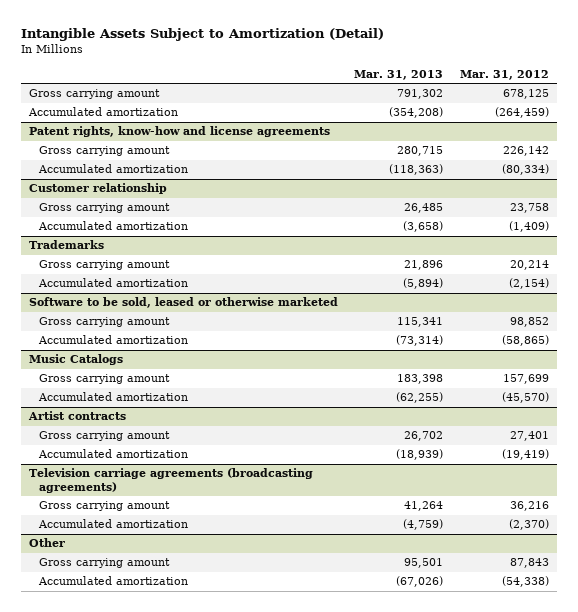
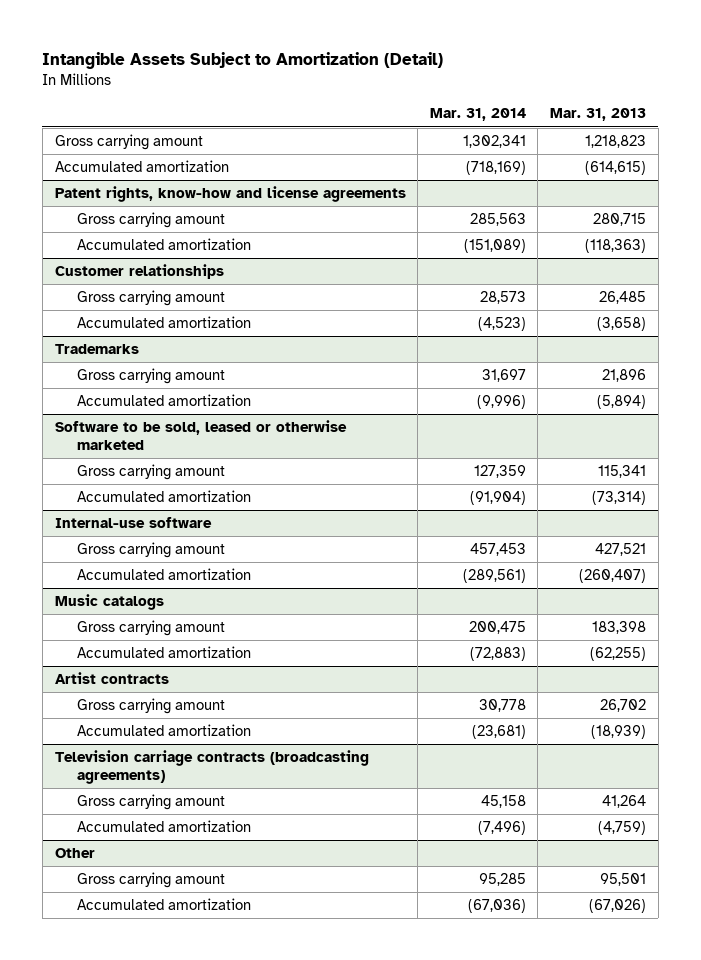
- | Mar. 31, 2013 | Mar. 31, 2012
+ | Mar. 31, 2014 | Mar. 31, 2013
- Gross carrying amount | 791,302 | 678,125
- Accumulated amortization | (354,208) | (264,459)
+ Gross carrying amount | 1,302,341 | 1,218,823
+ Accumulated amortization | (718,169) | (614,615)
- Customer relationship
+ Customer relationships
- Music Catalogs
+ Internal-use software
+ Gross carrying amount | 457,453 | 427,521
+ Accumulated amortization | (289,561) | (260,407)
+ Music catalogs
- Television carriage agreements (broadcasting agreements)
+ Television carriage contracts (broadcasting agreements)

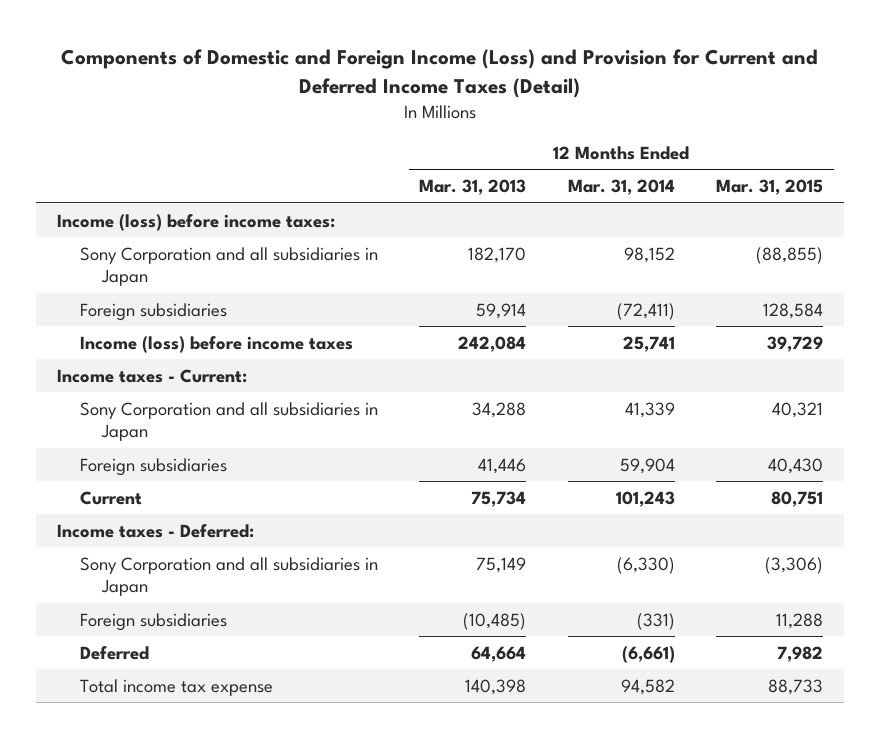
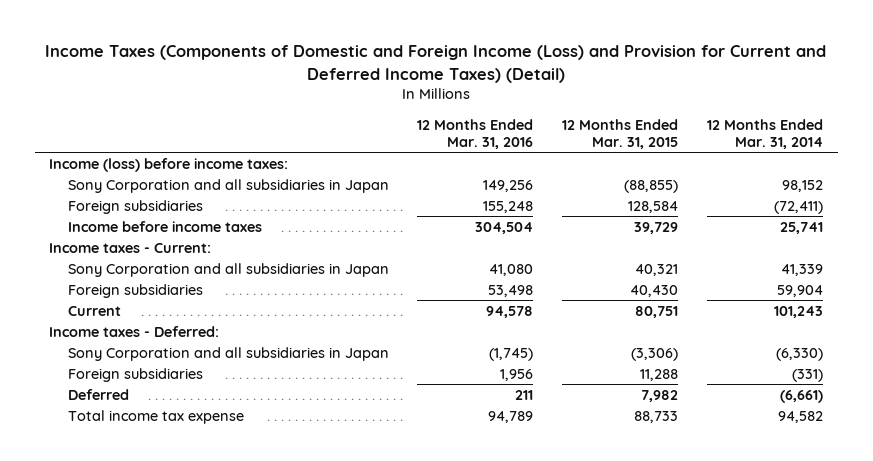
- Components of Domestic and Foreign Income (Loss) and Provision for Current and Deferred Income Taxes (Detail)
+ Income Taxes (Components of Domestic and Foreign Income (Loss) and Provision for Current and Deferred Income Taxes) (Detail)
- | 12 Months Ended Mar. 31, 2013 | 12 Months Ended Mar. 31, 2014 | 12 Months Ended Mar. 31, 2015
+ | 12 Months Ended Mar. 31, 2016 | 12 Months Ended Mar. 31, 2015 | 12 Months Ended Mar. 31, 2014
- Income (loss) before income taxes | 242,084 | 25,741 | 39,729
+ Income before income taxes | 304,504 | 39,729 | 25,741

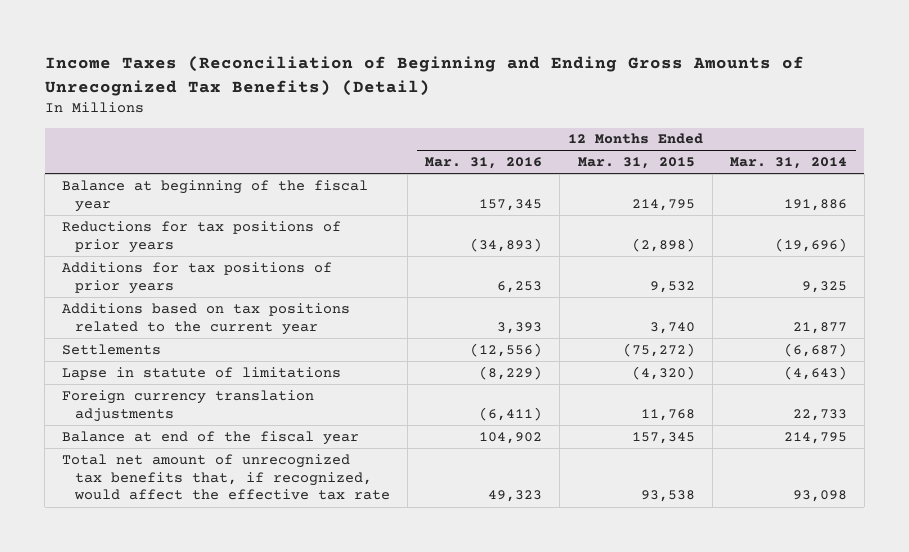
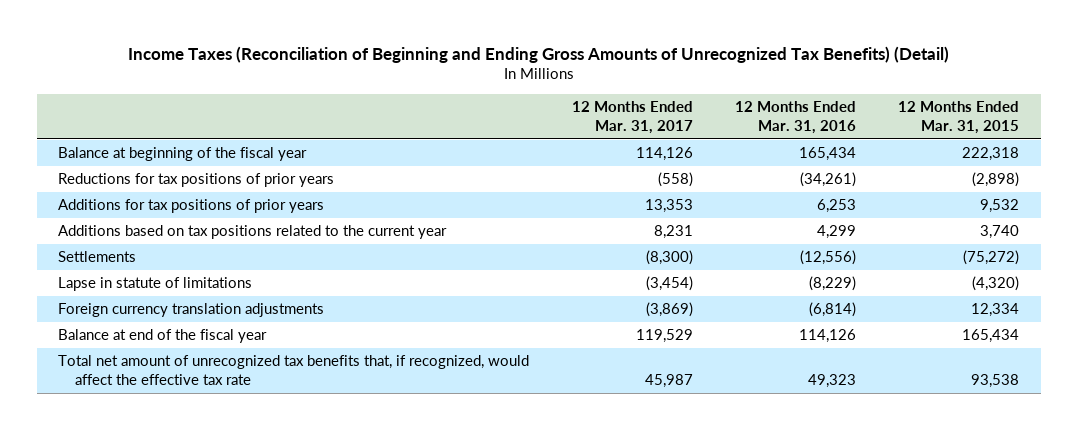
- | 12 Months Ended Mar. 31, 2016 | 12 Months Ended Mar. 31, 2015 | 12 Months Ended Mar. 31, 2014
+ | 12 Months Ended Mar. 31, 2017 | 12 Months Ended Mar. 31, 2016 | 12 Months Ended Mar. 31, 2015
- Balance at beginning of the fiscal year | 157,345 | 214,795 | 191,886
- Reductions for tax positions of prior years | (34,893) | (2,898) | (19,696)
+ Balance at beginning of the fiscal year | 114,126 | 165,434 | 222,318
+ Reductions for tax positions of prior years | (558) | (34,261) | (2,898)
- Additions based on tax positions related to the current year | 3,393 | 3,740 | 21,877
+ Additions based on tax positions related to the current year | 8,231 | 4,299 | 3,740
- Foreign currency translation adjustments | (6,411) | 11,768 | 22,733
- Balance at end of the fiscal year | 104,902 | 157,345 | 214,795
+ Foreign currency translation adjustments | (3,869) | (6,814) | 12,334
+ Balance at end of the fiscal year | 119,529 | 114,126 | 165,434

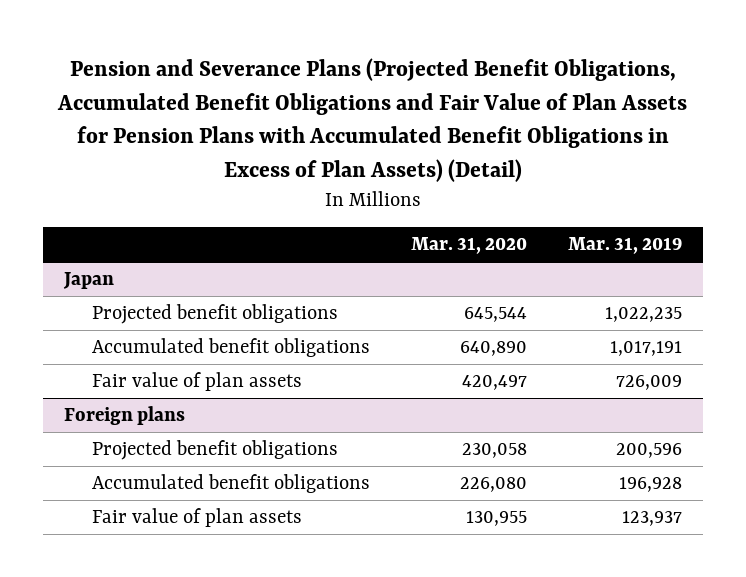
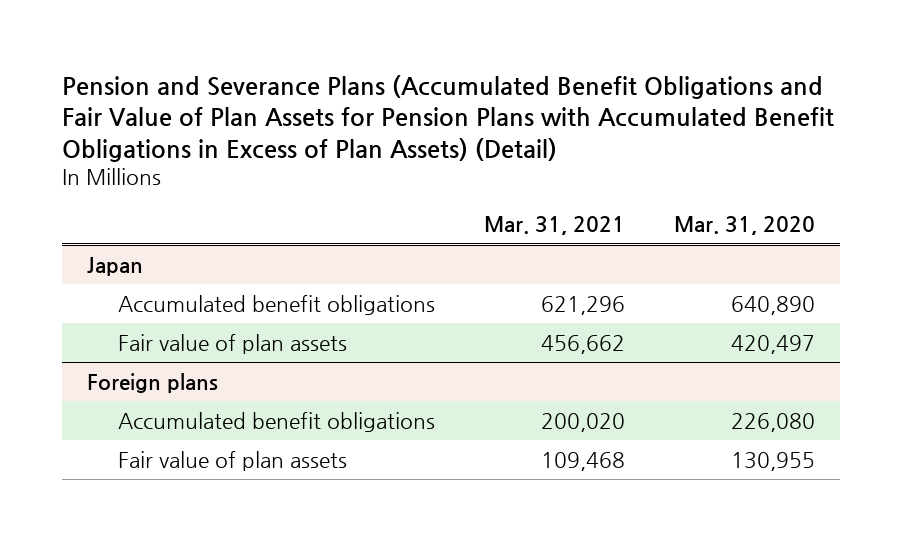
- Pension and Severance Plans (Projected Benefit Obligations, Accumulated Benefit Obligations and Fair Value of Plan Assets for Pension Plans with Accumulated Benefit Obligations in Excess of Plan Assets) (Detail)
+ Pension and Severance Plans (Accumulated Benefit Obligations and Fair Value of Plan Assets for Pension Plans with Accumulated Benefit Obligations in Excess of Plan Assets) (Detail)
- | Mar. 31, 2020 | Mar. 31, 2019
+ | Mar. 31, 2021 | Mar. 31, 2020
@ Japan
- Projected benefit obligations | 645,544 | 1,022,235
@ Foreign plans
- Projected benefit obligations | 230,058 | 200,596

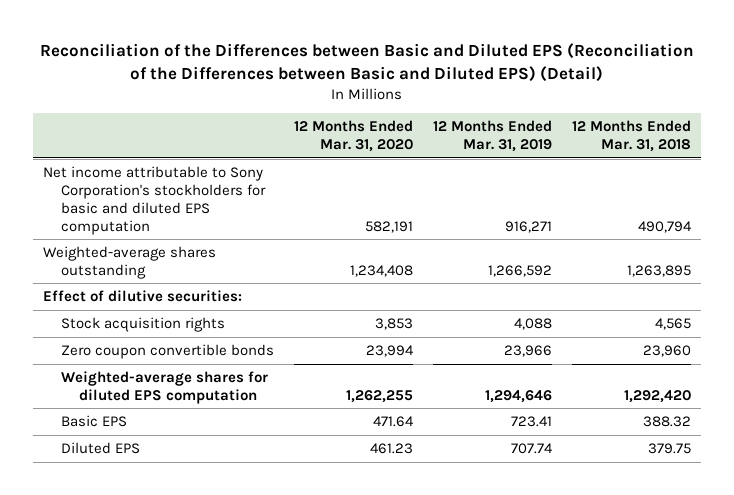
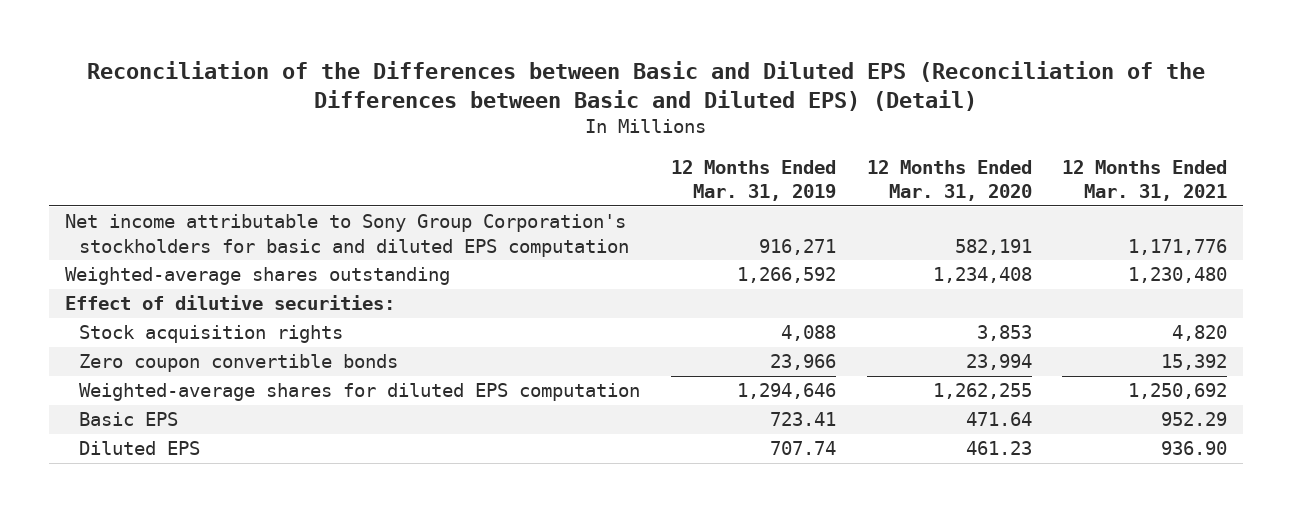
- | 12 Months Ended Mar. 31, 2020 | 12 Months Ended Mar. 31, 2019 | 12 Months Ended Mar. 31, 2018
+ | 12 Months Ended Mar. 31, 2019 | 12 Months Ended Mar. 31, 2020 | 12 Months Ended Mar. 31, 2021
- Net income attributable to Sony Corporation's stockholders for basic and diluted EPS computation | 582,191 | 916,271 | 490,794
+ Net income attributable to Sony Group Corporation's stockholders for basic and diluted EPS computation | 916,271 | 582,191 | 1,171,776

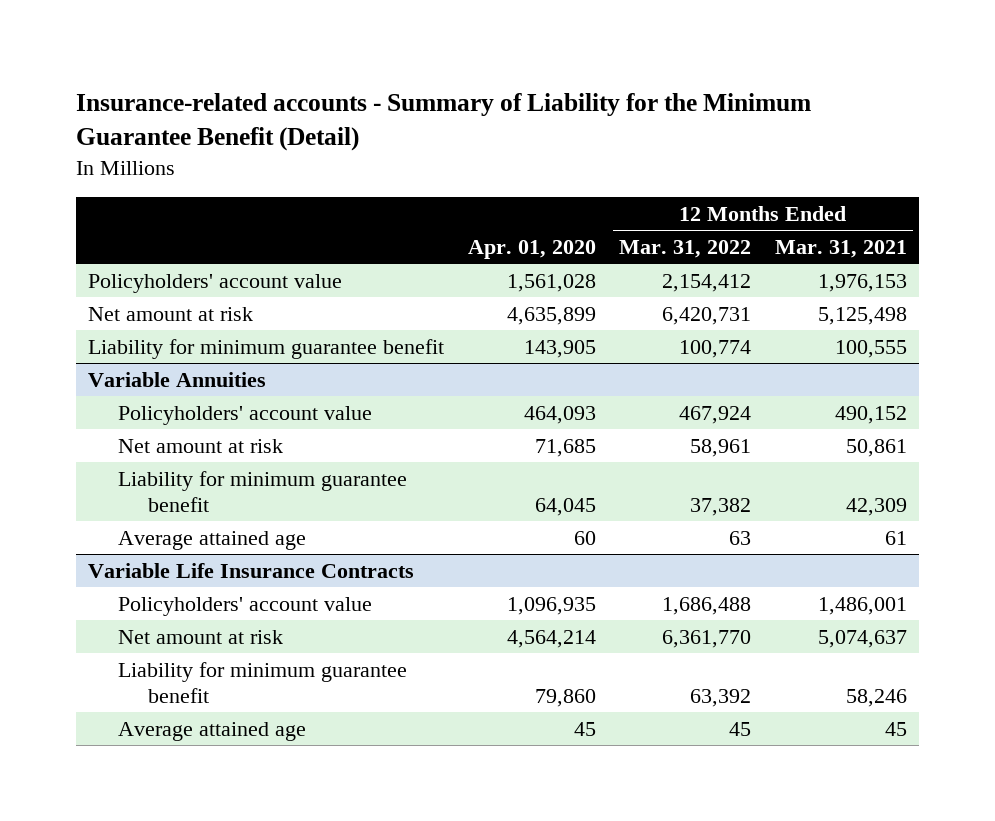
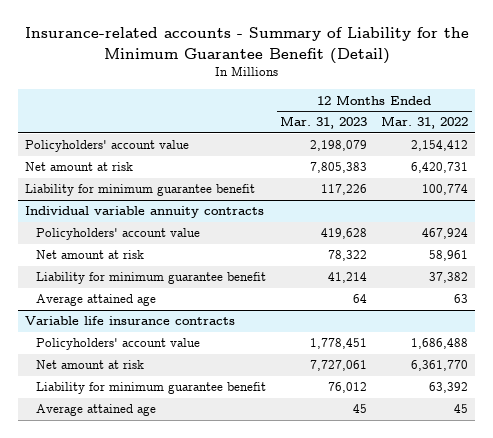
- | Apr. 01, 2020 | 12 Months Ended Mar. 31, 2022 | 12 Months Ended Mar. 31, 2021
+ | 12 Months Ended Mar. 31, 2023 | 12 Months Ended Mar. 31, 2022
- Variable Annuities
+ Individual variable annuity contracts
- Variable Life Insurance Contracts
+ Variable life insurance contracts

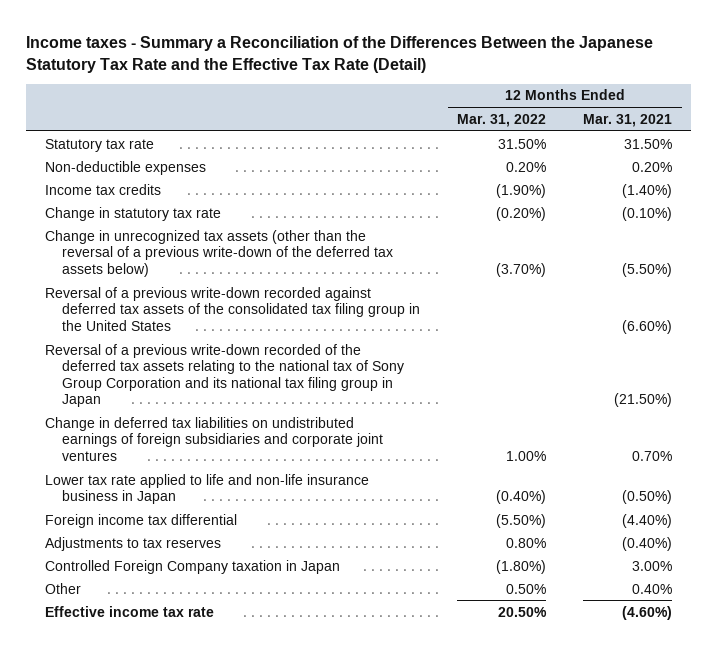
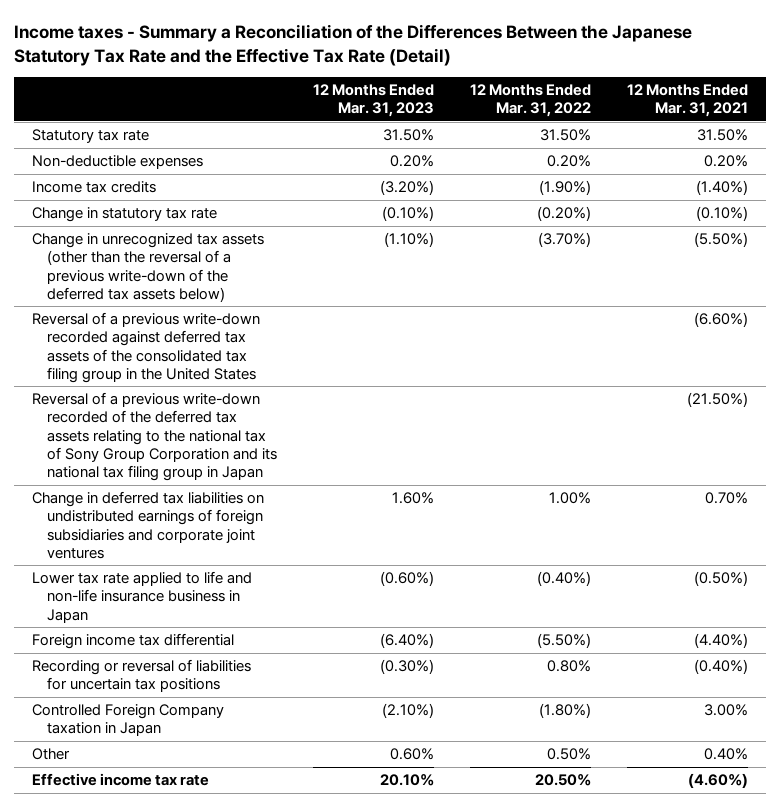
- | 12 Months Ended Mar. 31, 2022 | 12 Months Ended Mar. 31, 2021
+ | 12 Months Ended Mar. 31, 2023 | 12 Months Ended Mar. 31, 2022 | 12 Months Ended Mar. 31, 2021
- Adjustments to tax reserves | 0.80% | (0.40%)
+ Recording or reversal of liabilities for uncertain tax positions | (0.30%) | 0.80% | (0.40%)

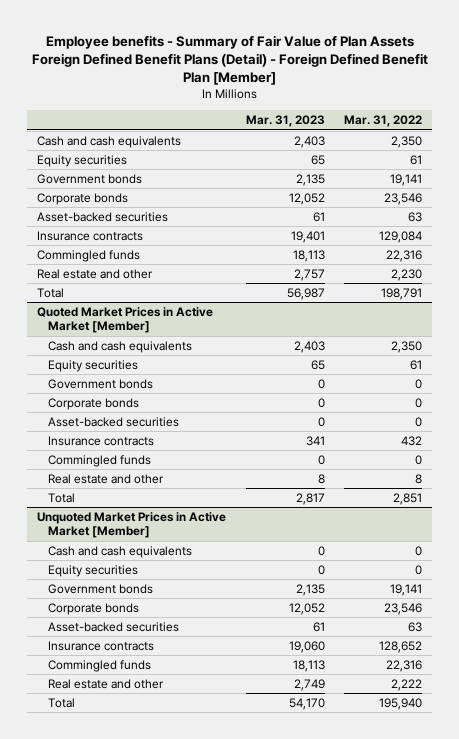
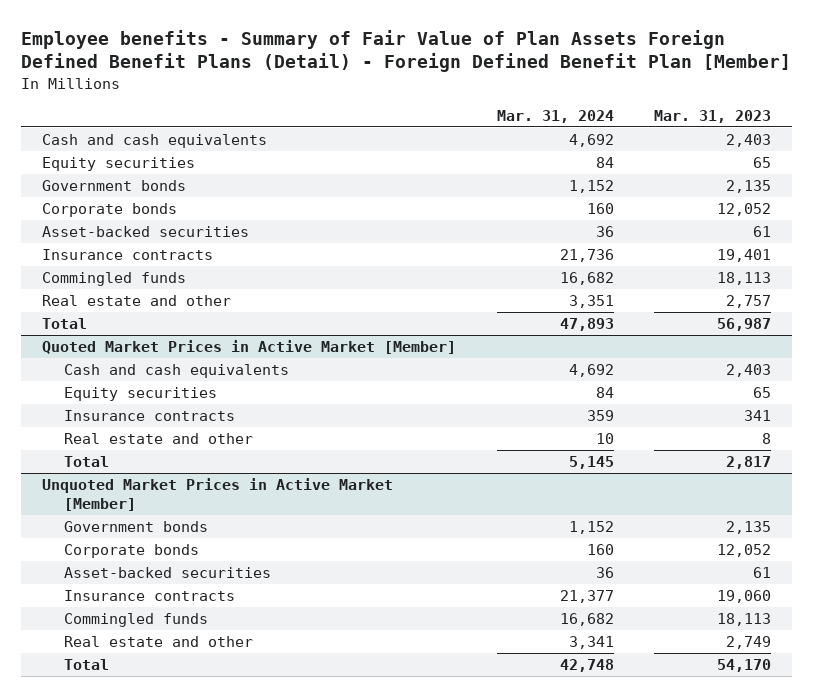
- | Mar. 31, 2023 | Mar. 31, 2022
+ | Mar. 31, 2024 | Mar. 31, 2023
@ Quoted Market Prices in Active Market [Member]
- Government bonds | 0 | 0
- Corporate bonds | 0 | 0
- Asset-backed securities | 0 | 0
- Commingled funds | 0 | 0
@ Unquoted Market Prices in Active Market [Member]
- Cash and cash equivalents | 0 | 0
- Equity securities | 0 | 0

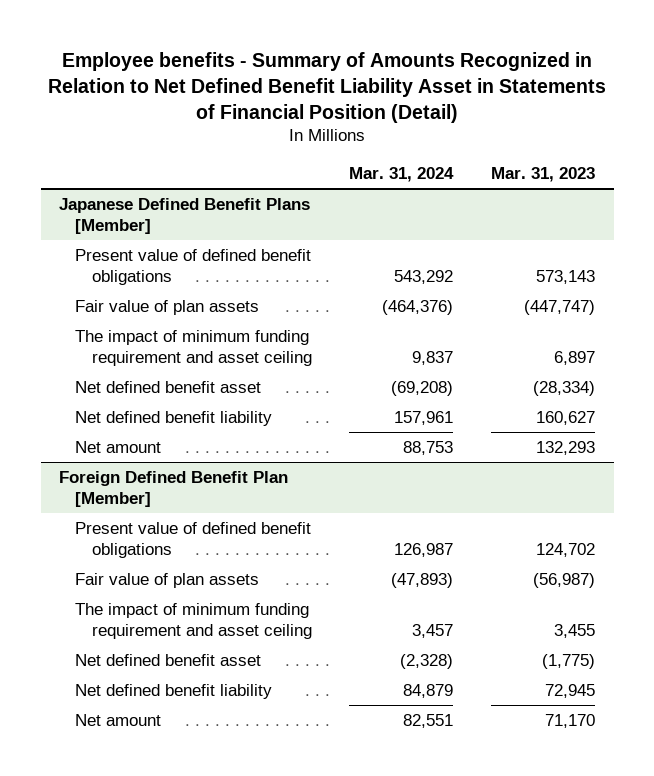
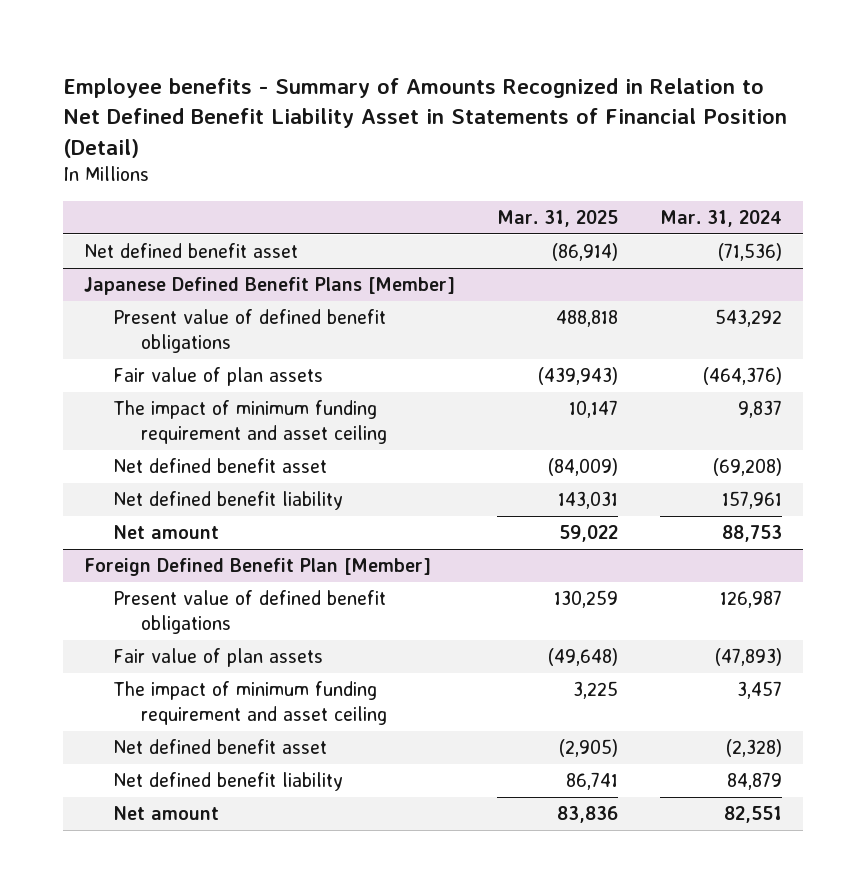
- | Mar. 31, 2024 | Mar. 31, 2023
+ | Mar. 31, 2025 | Mar. 31, 2024
+ Net defined benefit asset | (86,914) | (71,536)

